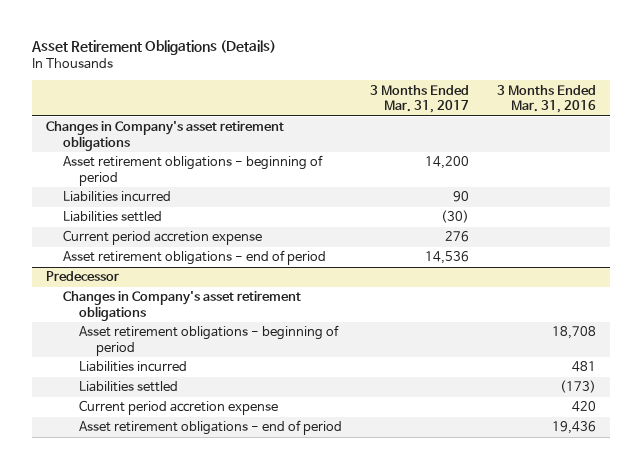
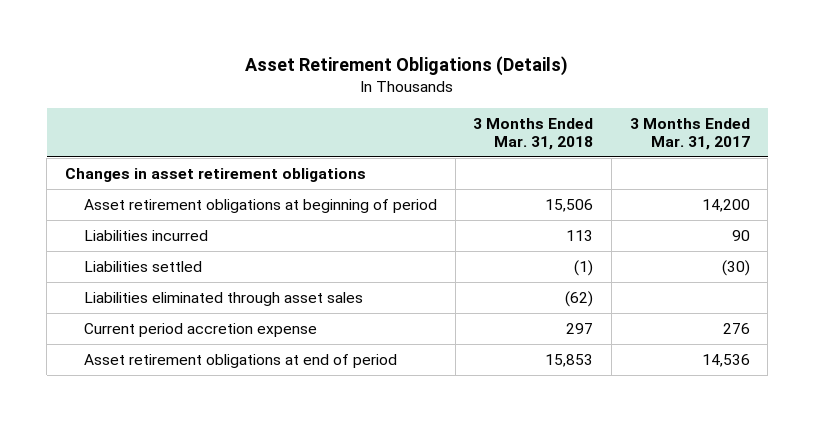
- | 3 Months Ended Mar. 31, 2017 | 3 Months Ended Mar. 31, 2016
+ | 3 Months Ended Mar. 31, 2018 | 3 Months Ended Mar. 31, 2017
- Changes in Company's asset retirement obligations
- Asset retirement obligations - beginning of period | 14,200 |
+ Changes in asset retirement obligations
+ Asset retirement obligations at beginning of period | 15,506 | 14,200
+ Liabilities eliminated through asset sales | (62) |
- Asset retirement obligations - end of period | 14,536 |
- Predecessor
- Changes in Company's asset retirement obligations
- Asset retirement obligations - beginning of period | | 18,708
- Liabilities incurred | | 481
- Liabilities settled | | (173)
- Current period accretion expense | | 420
- Asset retirement obligations - end of period | | 19,436
+ Asset retirement obligations at end of period | 15,853 | 14,536

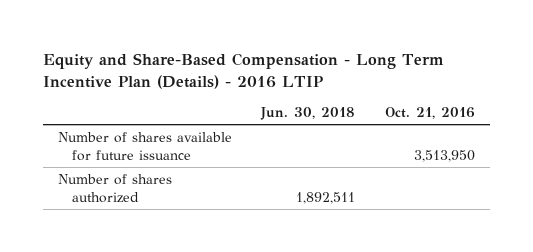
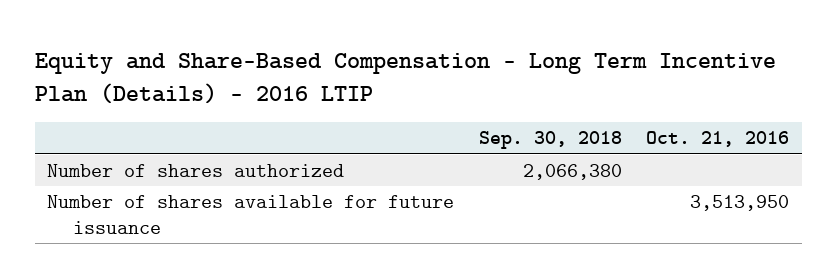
- | Jun. 30, 2018 | Oct. 21, 2016
+ | Sep. 30, 2018 | Oct. 21, 2016
moved down: Number of shares available for future issuance | | 3,513,950

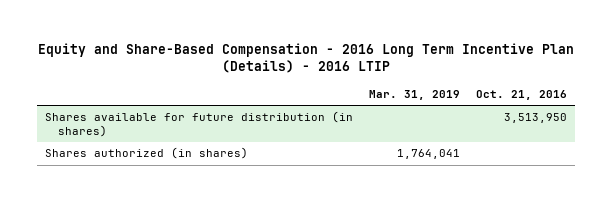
- Equity and Share-Based Compensation - Long Term Incentive Plan (Details) - 2016 LTIP
+ Equity and Share-Based Compensation - 2016 Long Term Incentive Plan (Details) - 2016 LTIP
- | Sep. 30, 2018 | Oct. 21, 2016
+ | Mar. 31, 2019 | Oct. 21, 2016
- Number of shares authorized | 2,066,380 |
- Number of shares available for future issuance | | 3,513,950
+ Shares available for future distribution (in shares) | | 3,513,950
+ Shares authorized (in shares) | 1,764,041 |

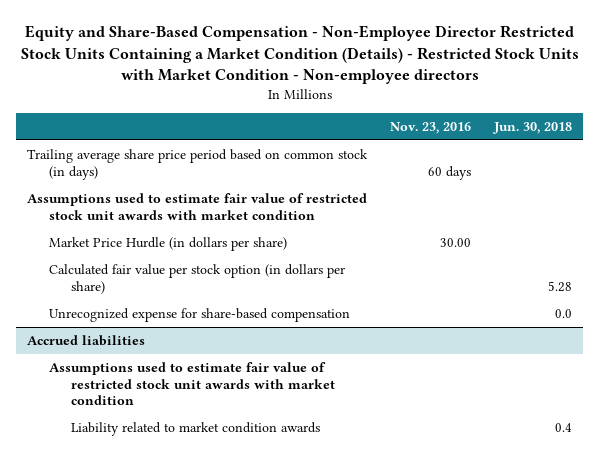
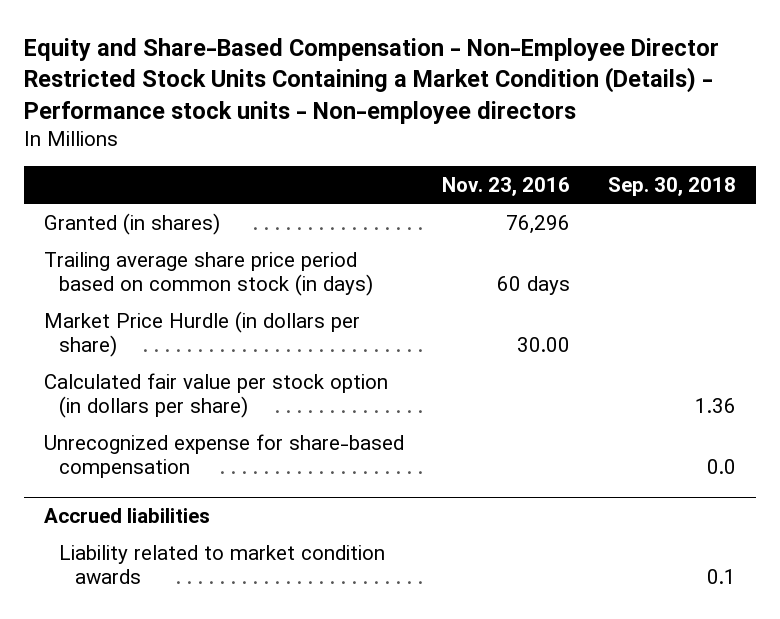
- Equity and Share-Based Compensation - Non-Employee Director Restricted Stock Units Containing a Market Condition (Details) - Restricted Stock Units with Market Condition - Non-employee directors
+ Equity and Share-Based Compensation - Non-Employee Director Restricted Stock Units Containing a Market Condition (Details) - Performance stock units - Non-employee directors
- | Nov. 23, 2016 | Jun. 30, 2018
+ | Nov. 23, 2016 | Sep. 30, 2018
+ Granted (in shares) | 76,296 |
- Assumptions used to estimate fair value of restricted stock unit awards with market condition
@ Accrued liabilities
- Assumptions used to estimate fair value of restricted stock unit awards with market condition

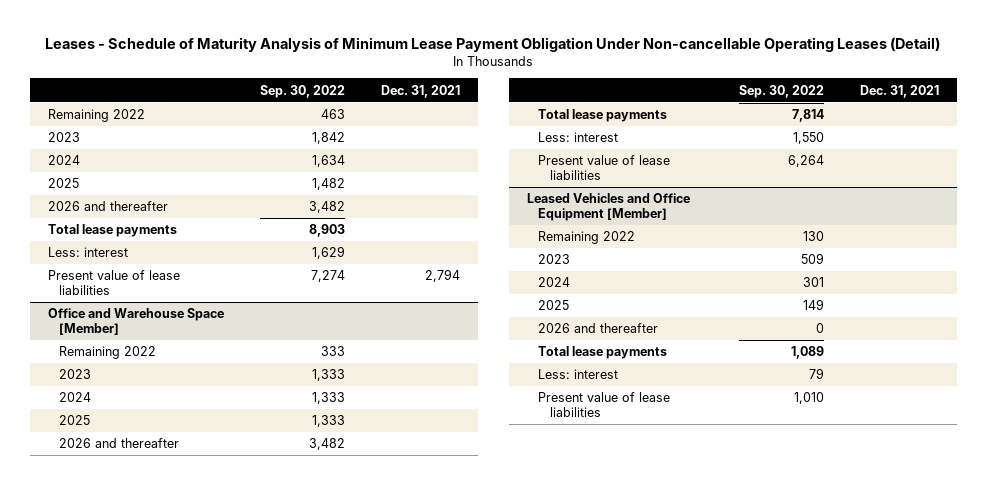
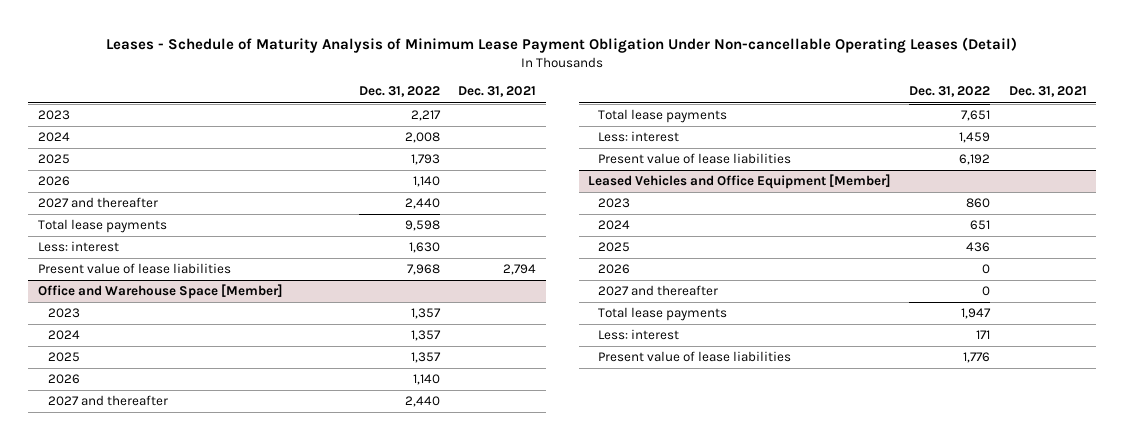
- | Sep. 30, 2022 | Dec. 31, 2021
+ | Dec. 31, 2022 | Dec. 31, 2021
- Remaining 2022 | 463 |
- 2026 and thereafter | 3,482 |
+ 2026 | 1,140 |
+ 2027 and thereafter | 2,440 |
@ Office and Warehouse Space [Member]
- Remaining 2022 | 333 |
- 2026 and thereafter | 3,482 |
+ 2026 | 1,140 |
+ 2027 and thereafter | 2,440 |
@ Leased Vehicles and Office Equipment [Member]
- Remaining 2022 | 130 |
- 2026 and thereafter | 0 |
+ 2026 | 0 |
+ 2027 and thereafter | 0 |

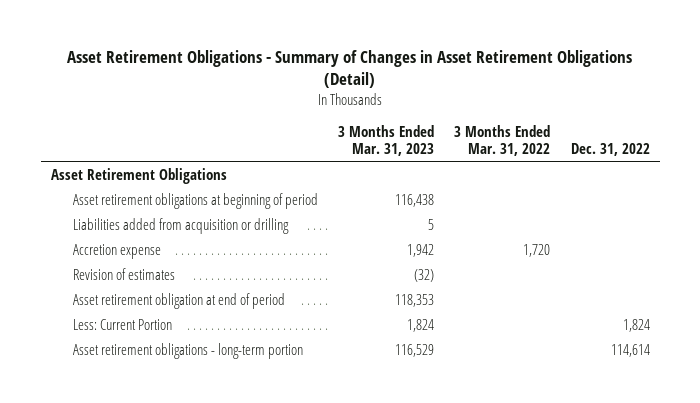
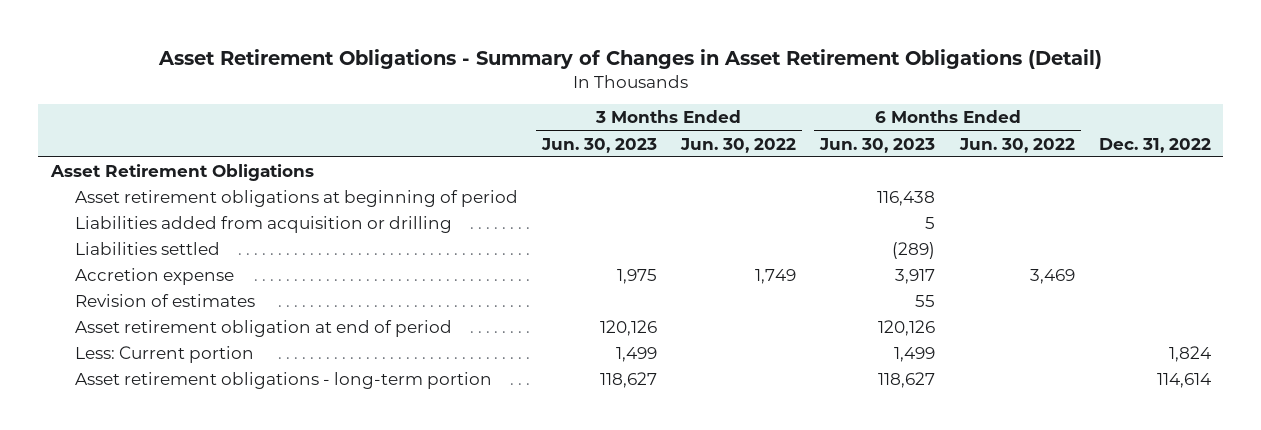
- | 3 Months Ended Mar. 31, 2023 | 3 Months Ended Mar. 31, 2022 | Dec. 31, 2022
+ | 3 Months Ended Jun. 30, 2023 | 3 Months Ended Jun. 30, 2022 | 6 Months Ended Jun. 30, 2023 | 6 Months Ended Jun. 30, 2022 | Dec. 31, 2022
+ Liabilities settled | | | (289) | |
- Less: Current Portion | 1,824 | | 1,824
+ Less: Current portion | 1,499 | | 1,499 | | 1,824

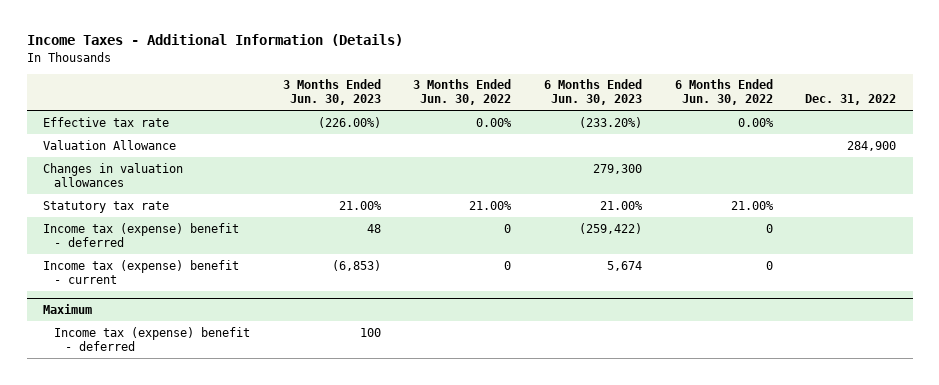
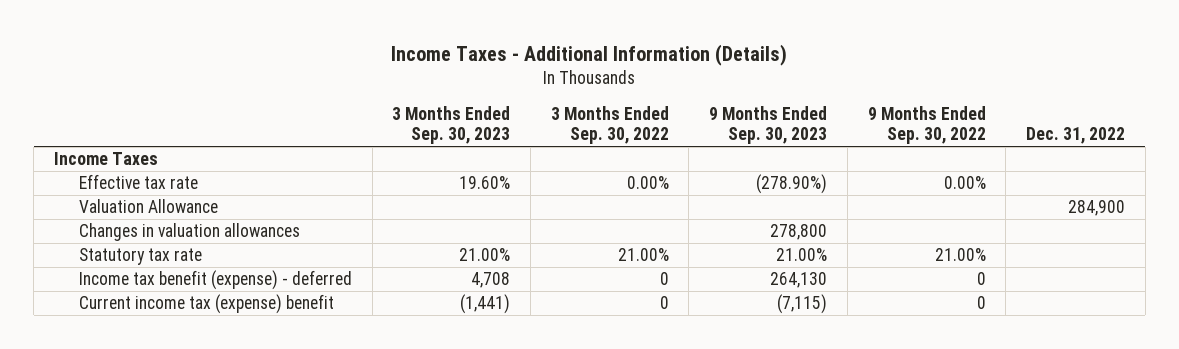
- | 3 Months Ended Jun. 30, 2023 | 3 Months Ended Jun. 30, 2022 | 6 Months Ended Jun. 30, 2023 | 6 Months Ended Jun. 30, 2022 | Dec. 31, 2022
+ | 3 Months Ended Sep. 30, 2023 | 3 Months Ended Sep. 30, 2022 | 9 Months Ended Sep. 30, 2023 | 9 Months Ended Sep. 30, 2022 | Dec. 31, 2022
+ Income Taxes
- Income tax (expense) benefit - deferred | 48 | 0 | (259,422) | 0 |
- Income tax (expense) benefit - current | (6,853) | 0 | 5,674 | 0 |
- Maximum
- Income tax (expense) benefit - deferred | 100 | | | |
+ Income tax benefit (expense) - deferred | 4,708 | 0 | 264,130 | 0 |
+ Current income tax (expense) benefit | (1,441) | 0 | (7,115) | 0 |

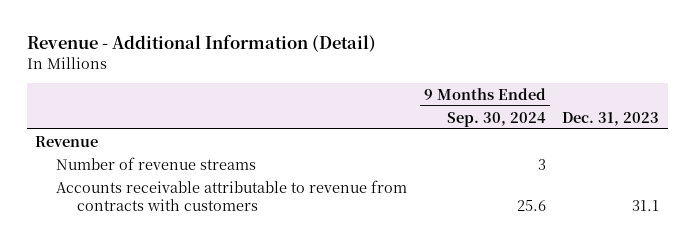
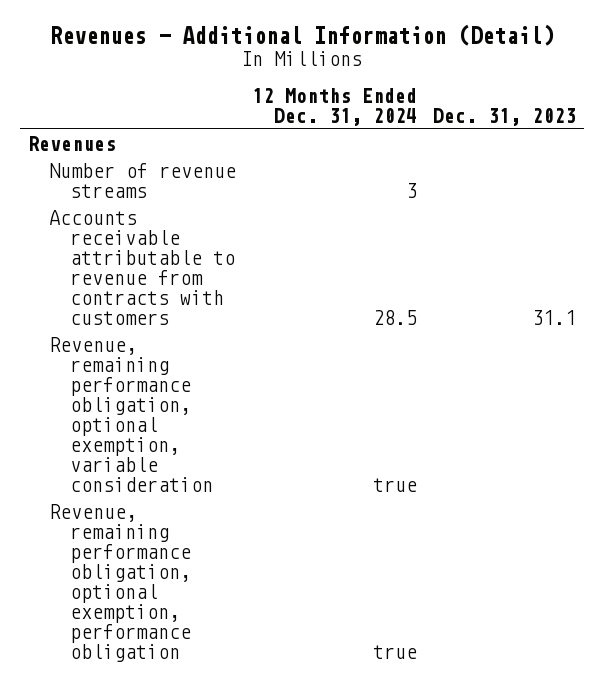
- Revenue - Additional Information (Detail)
+ Revenues - Additional Information (Detail)
- | 9 Months Ended Sep. 30, 2024 | Dec. 31, 2023
+ | 12 Months Ended Dec. 31, 2024 | Dec. 31, 2023
- Revenue
+ Revenues
+ Revenue, remaining performance obligation, optional exemption, variable consideration | true |
+ Revenue, remaining performance obligation, optional exemption, performance obligation | true |

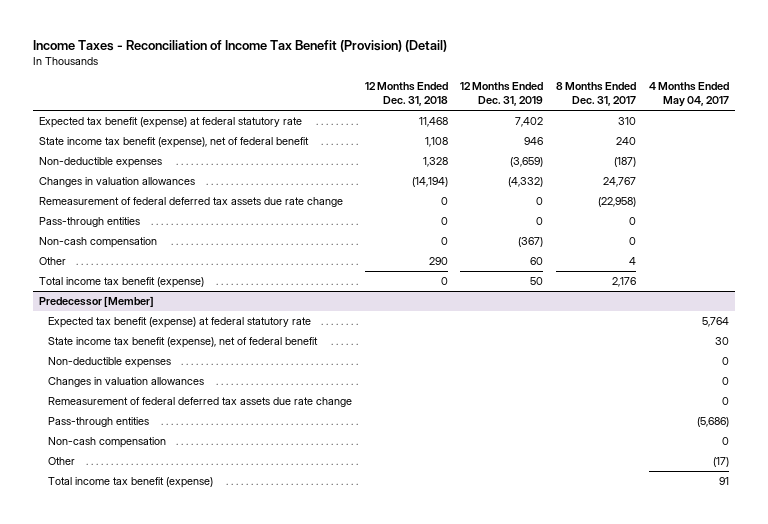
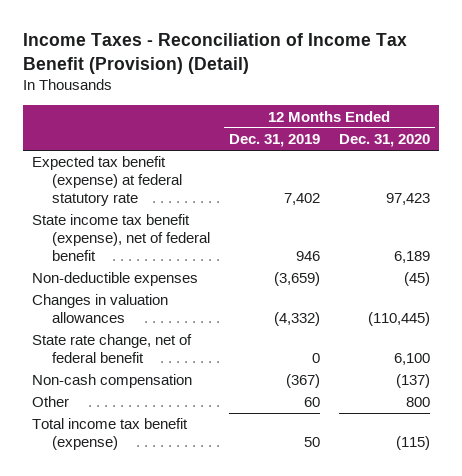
- | 12 Months Ended Dec. 31, 2018 | 12 Months Ended Dec. 31, 2019 | 8 Months Ended Dec. 31, 2017 | 4 Months Ended May 04, 2017
+ | 12 Months Ended Dec. 31, 2019 | 12 Months Ended Dec. 31, 2020
- Remeasurement of federal deferred tax assets due rate change | 0 | 0 | (22,958) |
- Pass-through entities | 0 | 0 | 0 |
+ State rate change, net of federal benefit | 0 | 6,100
- Predecessor [Member]
- Expected tax benefit (expense) at federal statutory rate | | | | 5,764
- State income tax benefit (expense), net of federal benefit | | | | 30
- Non-deductible expenses | | | | 0
- Changes in valuation allowances | | | | 0
- Remeasurement of federal deferred tax assets due rate change | | | | 0
- Pass-through entities | | | | (5,686)
- Non-cash compensation | | | | 0
- Other | | | | (17)
- Total income tax benefit (expense) | | | | 91

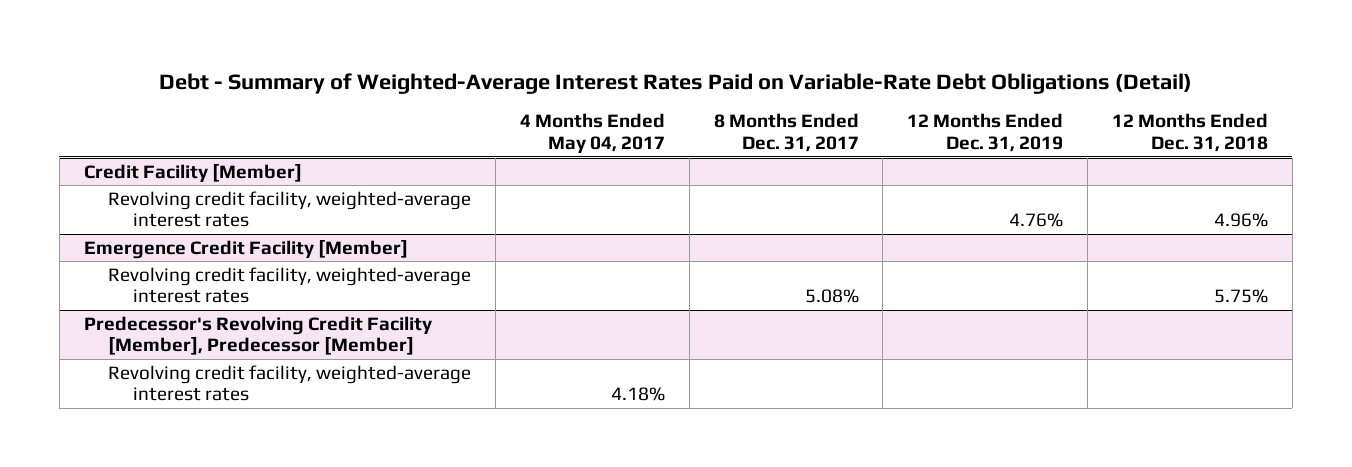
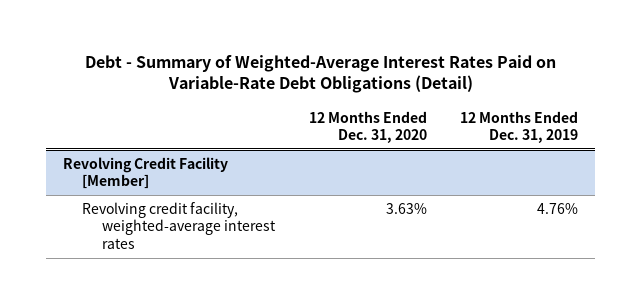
- | 4 Months Ended May 04, 2017 | 8 Months Ended Dec. 31, 2017 | 12 Months Ended Dec. 31, 2019 | 12 Months Ended Dec. 31, 2018
+ | 12 Months Ended Dec. 31, 2020 | 12 Months Ended Dec. 31, 2019
- Credit Facility [Member]
+ Revolving Credit Facility [Member]
- Emergence Credit Facility [Member]
- Revolving credit facility, weighted-average interest rates | | 5.08% | | 5.75%
- Predecessor's Revolving Credit Facility [Member], Predecessor [Member]
- Revolving credit facility, weighted-average interest rates | 4.18% | | |

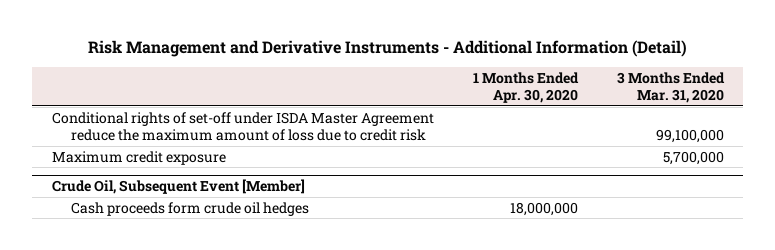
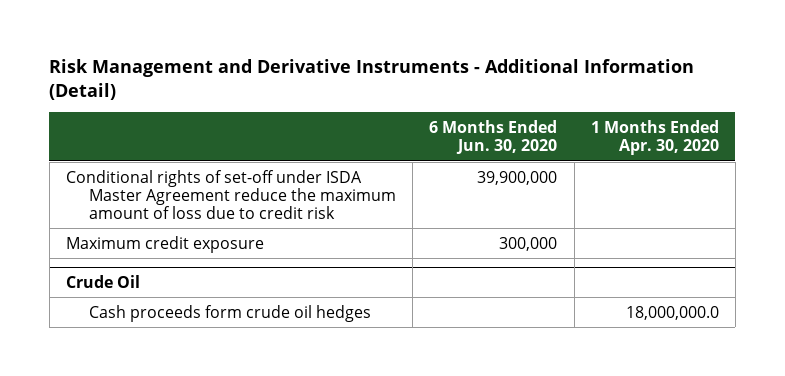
- | 1 Months Ended Apr. 30, 2020 | 3 Months Ended Mar. 31, 2020
+ | 6 Months Ended Jun. 30, 2020 | 1 Months Ended Apr. 30, 2020
- Crude Oil, Subsequent Event [Member]
- Cash proceeds form crude oil hedges | 18,000,000 |
+ Crude Oil
+ Cash proceeds form crude oil hedges | | 18,000,000.0

